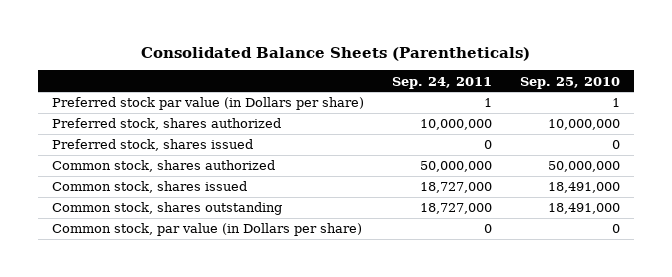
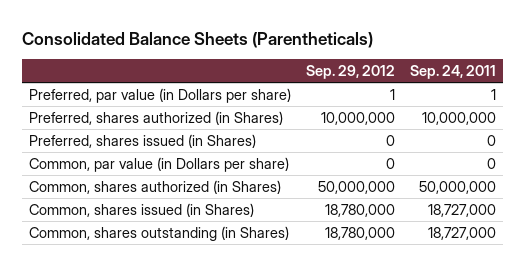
- | Sep. 24, 2011 | Sep. 25, 2010
+ | Sep. 29, 2012 | Sep. 24, 2011
- Preferred stock par value (in Dollars per share) | 1 | 1
- Preferred stock, shares authorized | 10,000,000 | 10,000,000
- Preferred stock, shares issued | 0 | 0
- Common stock, shares authorized | 50,000,000 | 50,000,000
- Common stock, shares issued | 18,727,000 | 18,491,000
- Common stock, shares outstanding | 18,727,000 | 18,491,000
- Common stock, par value (in Dollars per share) | 0 | 0
+ Preferred, par value (in Dollars per share) | 1 | 1
+ Preferred, shares authorized (in Shares) | 10,000,000 | 10,000,000
+ Preferred, shares issued (in Shares) | 0 | 0
+ Common, par value (in Dollars per share) | 0 | 0
+ Common, shares authorized (in Shares) | 50,000,000 | 50,000,000
+ Common, shares issued (in Shares) | 18,780,000 | 18,727,000
+ Common, shares outstanding (in Shares) | 18,780,000 | 18,727,000

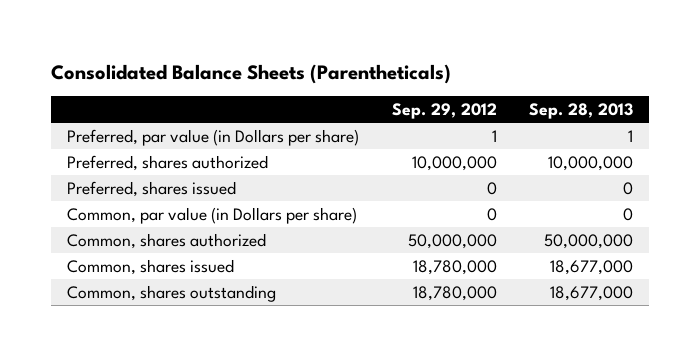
- | Sep. 29, 2012 | Sep. 24, 2011
+ | Sep. 29, 2012 | Sep. 28, 2013
- Preferred, shares authorized (in Shares) | 10,000,000 | 10,000,000
- Preferred, shares issued (in Shares) | 0 | 0
+ Preferred, shares authorized | 10,000,000 | 10,000,000
+ Preferred, shares issued | 0 | 0
- Common, shares authorized (in Shares) | 50,000,000 | 50,000,000
- Common, shares issued (in Shares) | 18,780,000 | 18,727,000
- Common, shares outstanding (in Shares) | 18,780,000 | 18,727,000
+ Common, shares authorized | 50,000,000 | 50,000,000
+ Common, shares issued | 18,780,000 | 18,677,000
+ Common, shares outstanding | 18,780,000 | 18,677,000

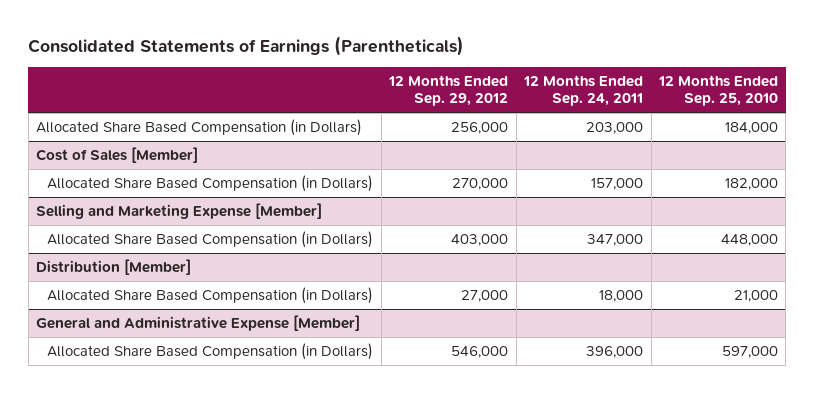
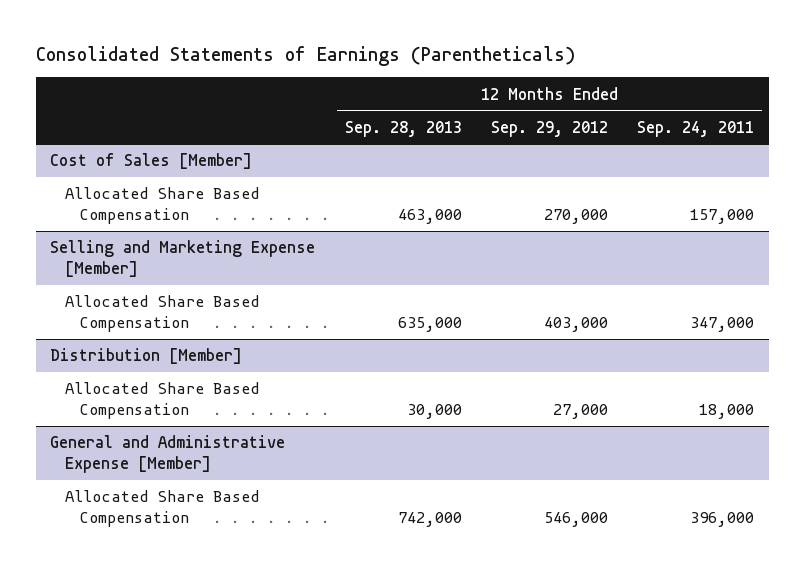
- | 12 Months Ended Sep. 29, 2012 | 12 Months Ended Sep. 24, 2011 | 12 Months Ended Sep. 25, 2010
+ | 12 Months Ended Sep. 28, 2013 | 12 Months Ended Sep. 29, 2012 | 12 Months Ended Sep. 24, 2011
- Allocated Share Based Compensation (in Dollars) | 256,000 | 203,000 | 184,000
@ Cost of Sales [Member]
- Allocated Share Based Compensation (in Dollars) | 270,000 | 157,000 | 182,000
+ Allocated Share Based Compensation | 463,000 | 270,000 | 157,000
@ Selling and Marketing Expense [Member]
- Allocated Share Based Compensation (in Dollars) | 403,000 | 347,000 | 448,000
+ Allocated Share Based Compensation | 635,000 | 403,000 | 347,000
@ Distribution [Member]
- Allocated Share Based Compensation (in Dollars) | 27,000 | 18,000 | 21,000
+ Allocated Share Based Compensation | 30,000 | 27,000 | 18,000
@ General and Administrative Expense [Member]
- Allocated Share Based Compensation (in Dollars) | 546,000 | 396,000 | 597,000
+ Allocated Share Based Compensation | 742,000 | 546,000 | 396,000

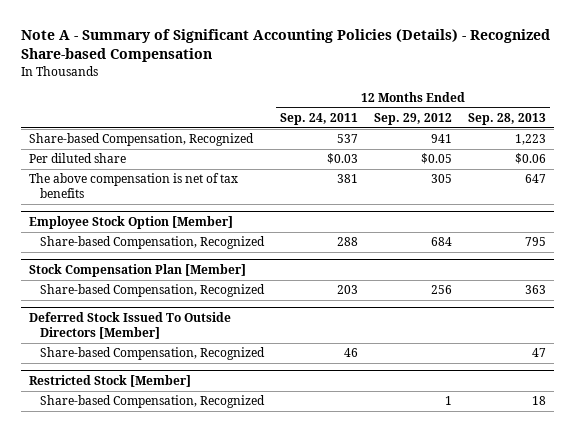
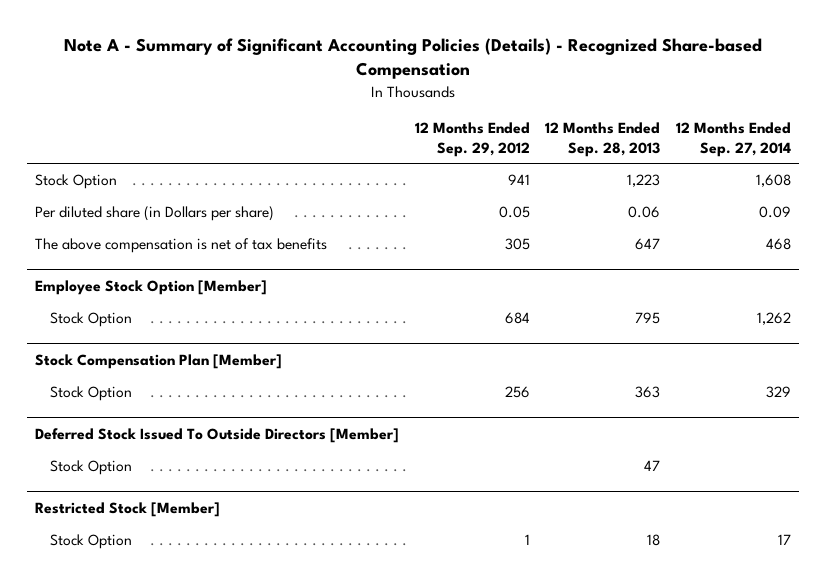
- | 12 Months Ended Sep. 24, 2011 | 12 Months Ended Sep. 29, 2012 | 12 Months Ended Sep. 28, 2013
+ | 12 Months Ended Sep. 29, 2012 | 12 Months Ended Sep. 28, 2013 | 12 Months Ended Sep. 27, 2014
- Share-based Compensation, Recognized | 537 | 941 | 1,223
- Per diluted share | $0.03 | $0.05 | $0.06
+ Stock Option | 941 | 1,223 | 1,608
+ Per diluted share (in Dollars per share) | 0.05 | 0.06 | 0.09
@ Employee Stock Option [Member]
- Share-based Compensation, Recognized | 288 | 684 | 795
+ Stock Option | 684 | 795 | 1,262
@ Stock Compensation Plan [Member]
- Share-based Compensation, Recognized | 203 | 256 | 363
+ Stock Option | 256 | 363 | 329
@ Deferred Stock Issued To Outside Directors [Member]
- Share-based Compensation, Recognized | 46 | | 47
+ Stock Option | | 47 |
@ Restricted Stock [Member]
- Share-based Compensation, Recognized | | 1 | 18
+ Stock Option | 1 | 18 | 17

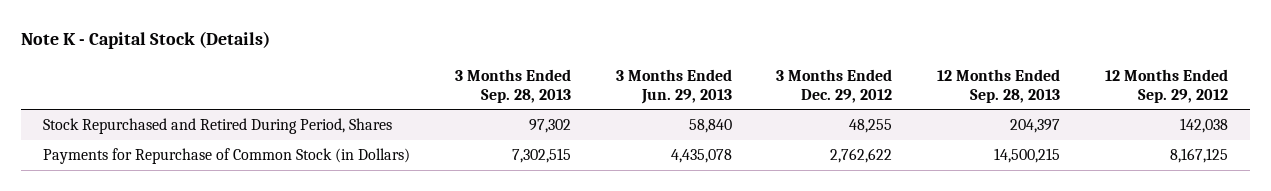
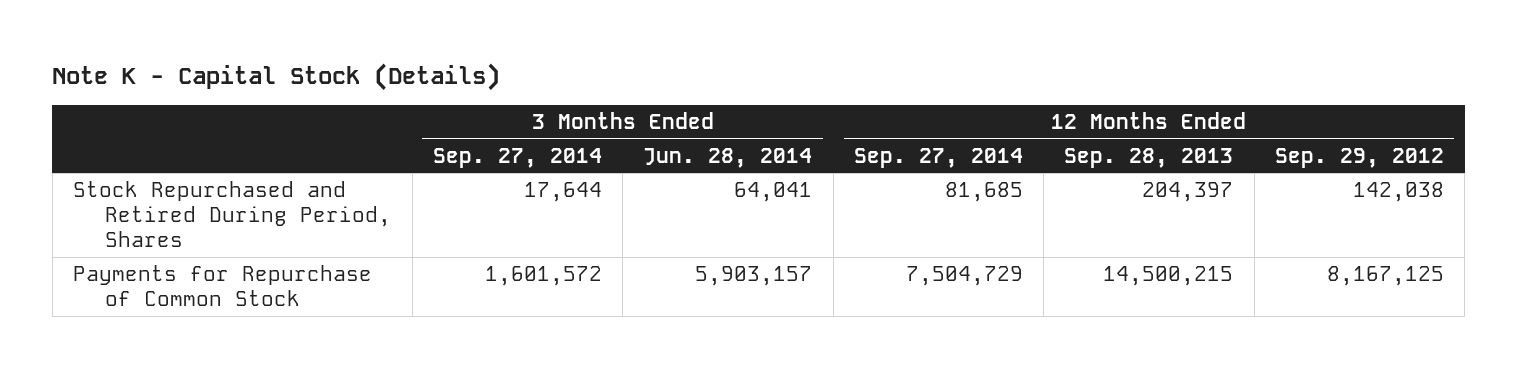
- | 3 Months Ended Sep. 28, 2013 | 3 Months Ended Jun. 29, 2013 | 3 Months Ended Dec. 29, 2012 | 12 Months Ended Sep. 28, 2013 | 12 Months Ended Sep. 29, 2012
+ | 3 Months Ended Sep. 27, 2014 | 3 Months Ended Jun. 28, 2014 | 12 Months Ended Sep. 27, 2014 | 12 Months Ended Sep. 28, 2013 | 12 Months Ended Sep. 29, 2012
- Payments for Repurchase of Common Stock (in Dollars) | 7,302,515 | 4,435,078 | 2,762,622 | 14,500,215 | 8,167,125
+ Payments for Repurchase of Common Stock | 1,601,572 | 5,903,157 | 7,504,729 | 14,500,215 | 8,167,125

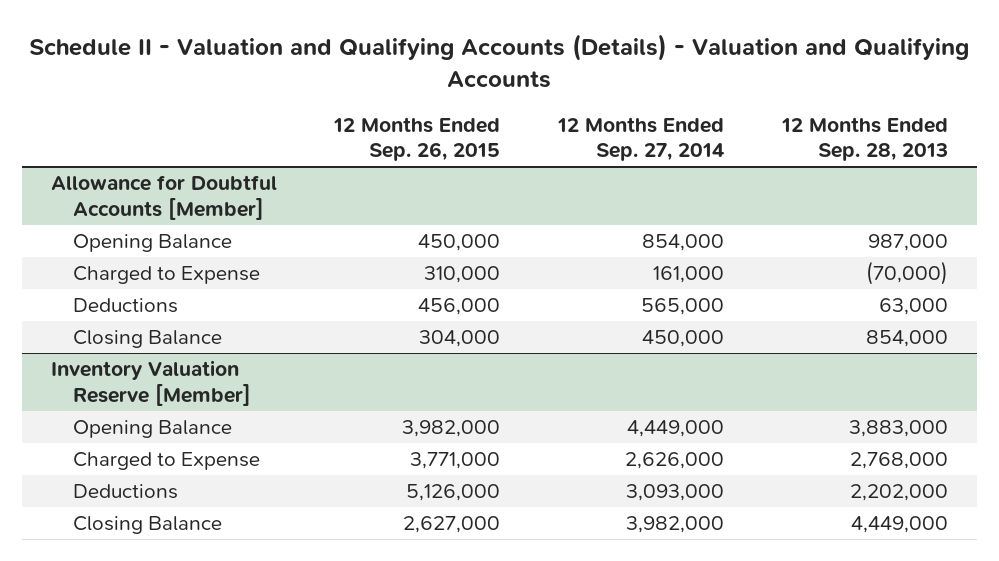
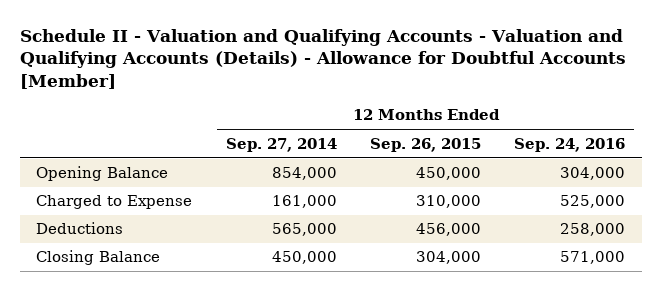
- Schedule II - Valuation and Qualifying Accounts (Details) - Valuation and Qualifying Accounts
+ Schedule II - Valuation and Qualifying Accounts - Valuation and Qualifying Accounts (Details) - Allowance for Doubtful Accounts [Member]
- | 12 Months Ended Sep. 26, 2015 | 12 Months Ended Sep. 27, 2014 | 12 Months Ended Sep. 28, 2013
+ | 12 Months Ended Sep. 27, 2014 | 12 Months Ended Sep. 26, 2015 | 12 Months Ended Sep. 24, 2016
- Allowance for Doubtful Accounts [Member]
- Inventory Valuation Reserve [Member]
- Opening Balance | 3,982,000 | 4,449,000 | 3,883,000
- Charged to Expense | 3,771,000 | 2,626,000 | 2,768,000
- Deductions | 5,126,000 | 3,093,000 | 2,202,000
- Closing Balance | 2,627,000 | 3,982,000 | 4,449,000

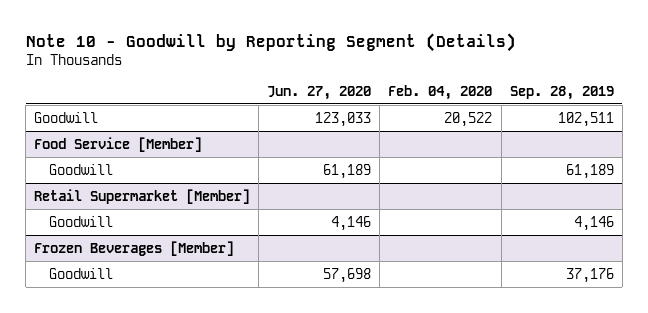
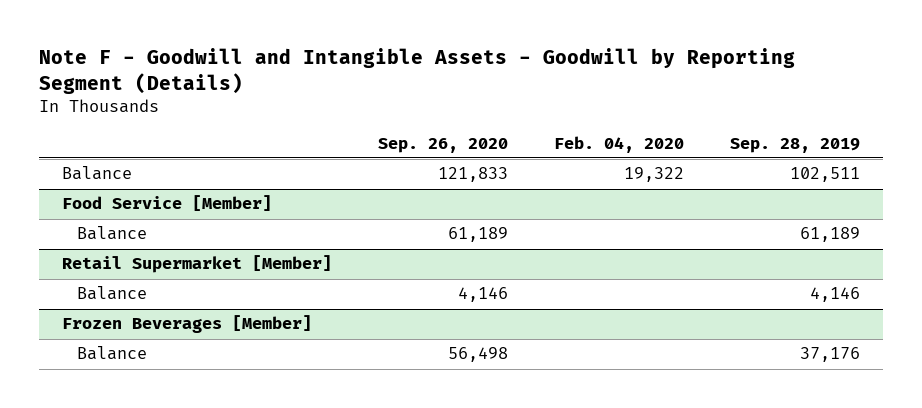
- Note 10 - Goodwill by Reporting Segment (Details)
+ Note F - Goodwill and Intangible Assets - Goodwill by Reporting Segment (Details)
- | Jun. 27, 2020 | Feb. 04, 2020 | Sep. 28, 2019
+ | Sep. 26, 2020 | Feb. 04, 2020 | Sep. 28, 2019
- Goodwill | 123,033 | 20,522 | 102,511
+ Balance | 121,833 | 19,322 | 102,511
@ Food Service [Member]
- Goodwill | 61,189 | | 61,189
+ Balance | 61,189 | | 61,189
@ Retail Supermarket [Member]
- Goodwill | 4,146 | | 4,146
+ Balance | 4,146 | | 4,146
@ Frozen Beverages [Member]
- Goodwill | 57,698 | | 37,176
+ Balance | 56,498 | | 37,176

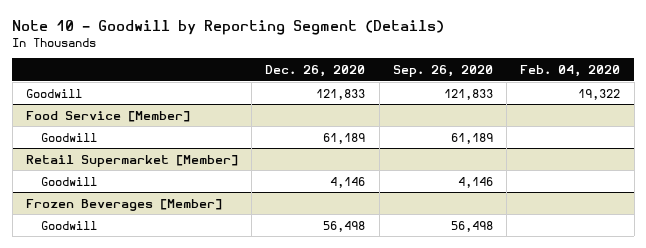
- Note F - Goodwill and Intangible Assets - Goodwill by Reporting Segment (Details)
+ Note 10 - Goodwill by Reporting Segment (Details)
- | Sep. 26, 2020 | Feb. 04, 2020 | Sep. 28, 2019
+ | Dec. 26, 2020 | Sep. 26, 2020 | Feb. 04, 2020
- Balance | 121,833 | 19,322 | 102,511
+ Goodwill | 121,833 | 121,833 | 19,322
@ Food Service [Member]
- Balance | 61,189 | | 61,189
+ Goodwill | 61,189 | 61,189 |
@ Retail Supermarket [Member]
- Balance | 4,146 | | 4,146
+ Goodwill | 4,146 | 4,146 |
@ Frozen Beverages [Member]
- Balance | 56,498 | | 37,176
+ Goodwill | 56,498 | 56,498 |

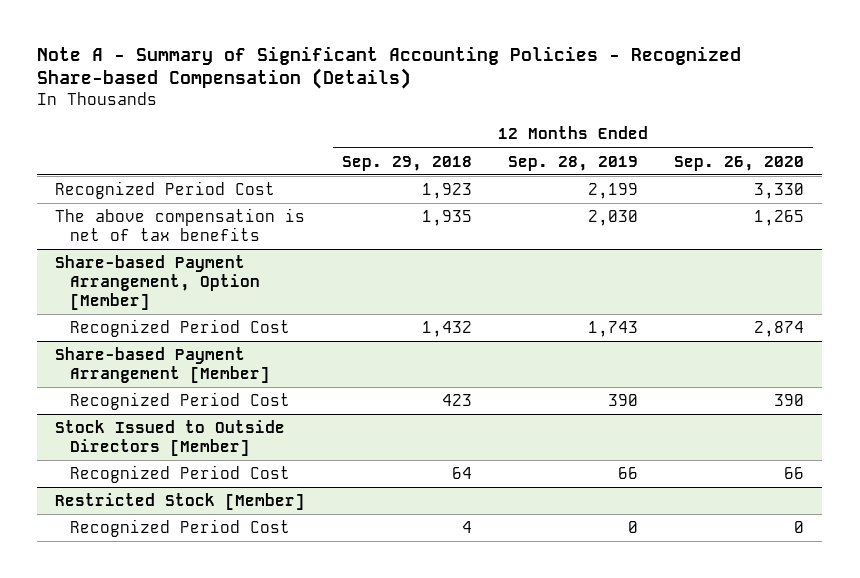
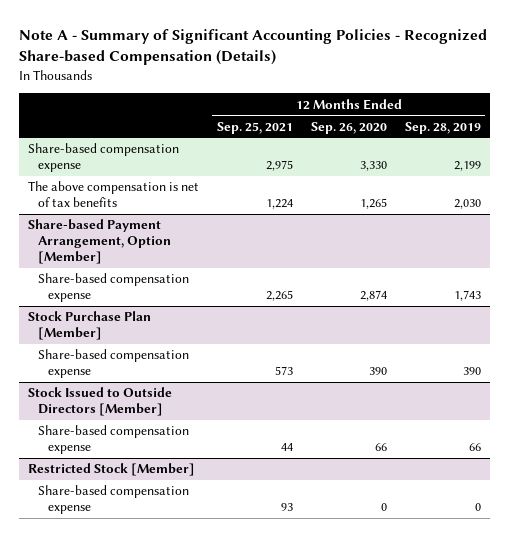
- | 12 Months Ended Sep. 29, 2018 | 12 Months Ended Sep. 28, 2019 | 12 Months Ended Sep. 26, 2020
+ | 12 Months Ended Sep. 25, 2021 | 12 Months Ended Sep. 26, 2020 | 12 Months Ended Sep. 28, 2019
- Recognized Period Cost | 1,923 | 2,199 | 3,330
+ Share-based compensation expense | 2,975 | 3,330 | 2,199
@ Share-based Payment Arrangement, Option [Member]
- Recognized Period Cost | 1,432 | 1,743 | 2,874
- Share-based Payment Arrangement [Member]
- Recognized Period Cost | 423 | 390 | 390
@ Share-based Payment Arrangement, Option [Member]
+ Share-based compensation expense | 2,265 | 2,874 | 1,743
+ Stock Purchase Plan [Member]
+ Share-based compensation expense | 573 | 390 | 390
@ Stock Issued to Outside Directors [Member]
- Recognized Period Cost | 64 | 66 | 66
+ Share-based compensation expense | 44 | 66 | 66
@ Restricted Stock [Member]
- Recognized Period Cost | 4 | 0 | 0
+ Share-based compensation expense | 93 | 0 | 0

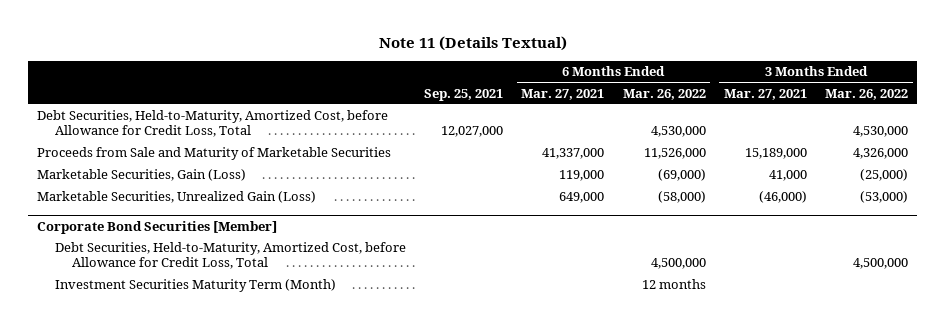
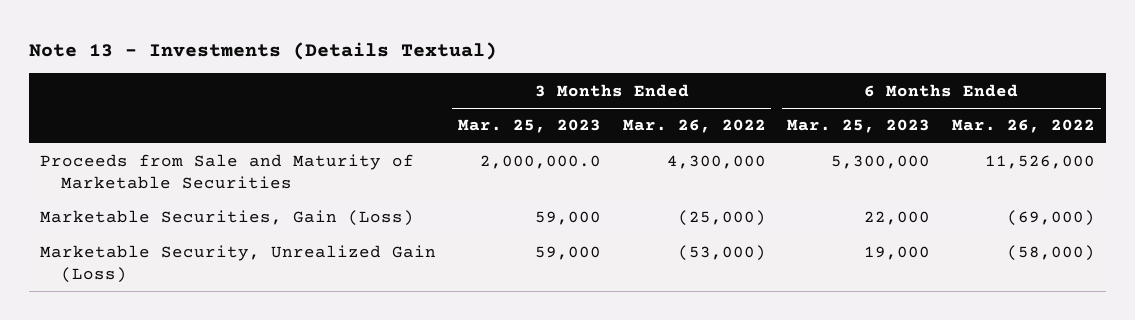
- Note 11 (Details Textual)
+ Note 13 - Investments (Details Textual)
- | Sep. 25, 2021 | 6 Months Ended Mar. 27, 2021 | 6 Months Ended Mar. 26, 2022 | 3 Months Ended Mar. 27, 2021 | 3 Months Ended Mar. 26, 2022
+ | 3 Months Ended Mar. 25, 2023 | 3 Months Ended Mar. 26, 2022 | 6 Months Ended Mar. 25, 2023 | 6 Months Ended Mar. 26, 2022
- Debt Securities, Held-to-Maturity, Amortized Cost, before Allowance for Credit Loss, Total | 12,027,000 | | 4,530,000 | | 4,530,000
- Proceeds from Sale and Maturity of Marketable Securities | | 41,337,000 | 11,526,000 | 15,189,000 | 4,326,000
+ Proceeds from Sale and Maturity of Marketable Securities | 2,000,000.0 | 4,300,000 | 5,300,000 | 11,526,000
- Marketable Securities, Unrealized Gain (Loss) | | 649,000 | (58,000) | (46,000) | (53,000)
- Corporate Bond Securities [Member]
- Debt Securities, Held-to-Maturity, Amortized Cost, before Allowance for Credit Loss, Total | | | 4,500,000 | | 4,500,000
- Investment Securities Maturity Term (Month) | | | 12 months | |
+ Marketable Security, Unrealized Gain (Loss) | 59,000 | (53,000) | 19,000 | (58,000)

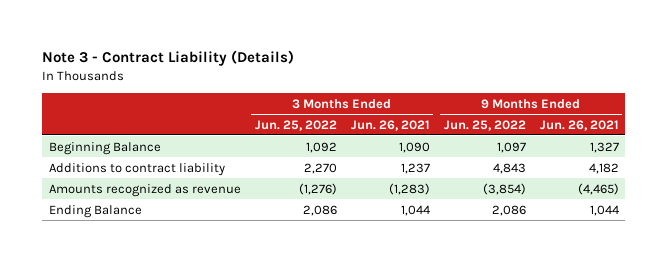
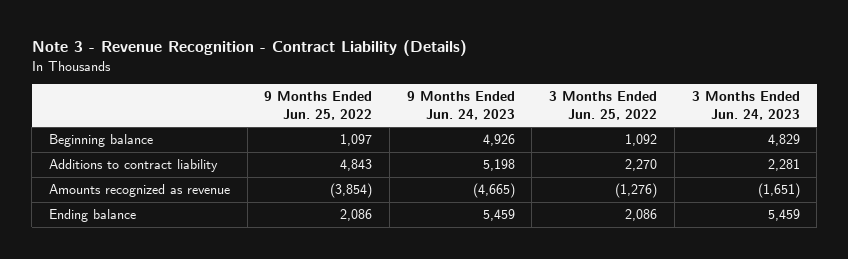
- Note 3 - Contract Liability (Details)
+ Note 3 - Revenue Recognition - Contract Liability (Details)
- | 3 Months Ended Jun. 25, 2022 | 3 Months Ended Jun. 26, 2021 | 9 Months Ended Jun. 25, 2022 | 9 Months Ended Jun. 26, 2021
+ | 9 Months Ended Jun. 25, 2022 | 9 Months Ended Jun. 24, 2023 | 3 Months Ended Jun. 25, 2022 | 3 Months Ended Jun. 24, 2023
- Beginning Balance | 1,092 | 1,090 | 1,097 | 1,327
+ Beginning balance | 1,097 | 4,926 | 1,092 | 4,829
- Ending Balance | 2,086 | 1,044 | 2,086 | 1,044
+ Ending balance | 2,086 | 5,459 | 2,086 | 5,459

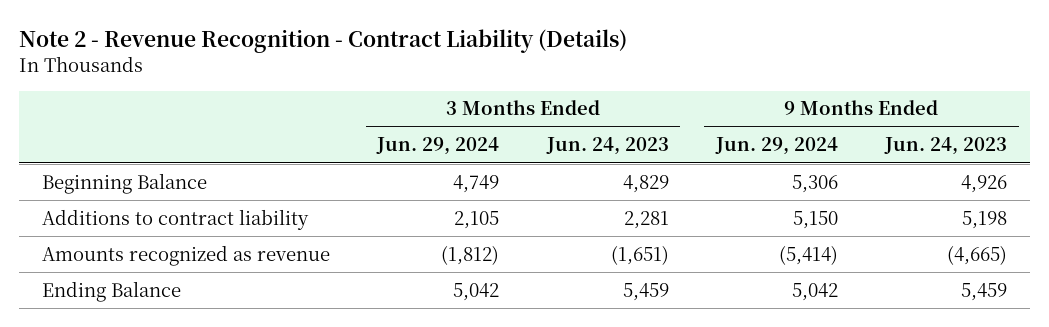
- Note 3 - Revenue Recognition - Contract Liability (Details)
+ Note 2 - Revenue Recognition - Contract Liability (Details)
- | 9 Months Ended Jun. 25, 2022 | 9 Months Ended Jun. 24, 2023 | 3 Months Ended Jun. 25, 2022 | 3 Months Ended Jun. 24, 2023
+ | 3 Months Ended Jun. 29, 2024 | 3 Months Ended Jun. 24, 2023 | 9 Months Ended Jun. 29, 2024 | 9 Months Ended Jun. 24, 2023
- Beginning balance | 1,097 | 4,926 | 1,092 | 4,829
+ Beginning Balance | 4,749 | 4,829 | 5,306 | 4,926
- Ending balance | 2,086 | 5,459 | 2,086 | 5,459
+ Ending Balance | 5,042 | 5,459 | 5,042 | 5,459

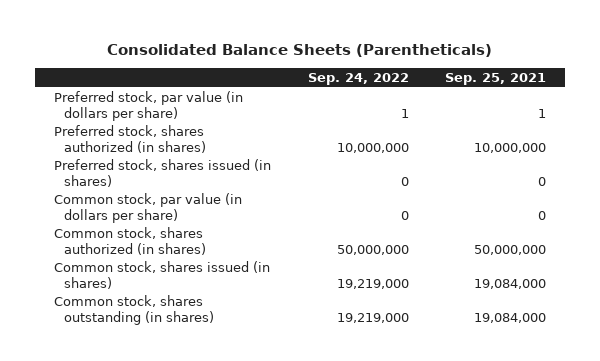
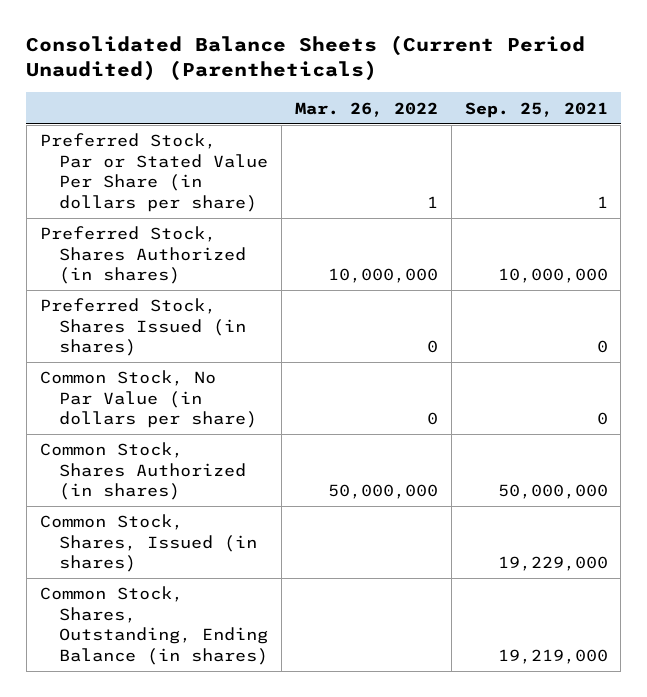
- Consolidated Balance Sheets (Parentheticals)
+ Consolidated Balance Sheets (Current Period Unaudited) (Parentheticals)
- | Sep. 24, 2022 | Sep. 25, 2021
+ | Mar. 26, 2022 | Sep. 25, 2021
- Preferred stock, par value (in dollars per share) | 1 | 1
- Preferred stock, shares authorized (in shares) | 10,000,000 | 10,000,000
- Preferred stock, shares issued (in shares) | 0 | 0
- Common stock, par value (in dollars per share) | 0 | 0
- Common stock, shares authorized (in shares) | 50,000,000 | 50,000,000
- Common stock, shares issued (in shares) | 19,219,000 | 19,084,000
- Common stock, shares outstanding (in shares) | 19,219,000 | 19,084,000
+ Preferred Stock, Par or Stated Value Per Share (in dollars per share) | 1 | 1
+ Preferred Stock, Shares Authorized (in shares) | 10,000,000 | 10,000,000
+ Preferred Stock, Shares Issued (in shares) | 0 | 0
+ Common Stock, No Par Value (in dollars per share) | 0 | 0
+ Common Stock, Shares Authorized (in shares) | 50,000,000 | 50,000,000
+ Common Stock, Shares, Issued (in shares) | | 19,229,000
+ Common Stock, Shares, Outstanding, Ending Balance (in shares) | | 19,219,000

